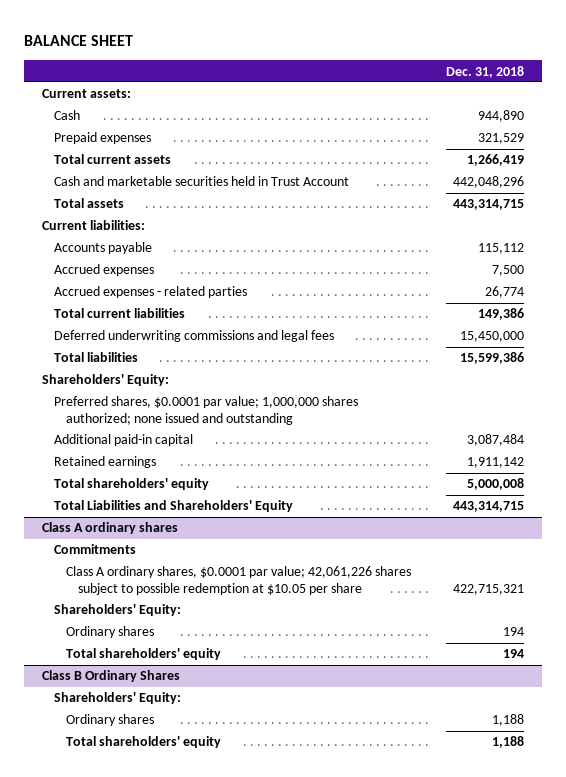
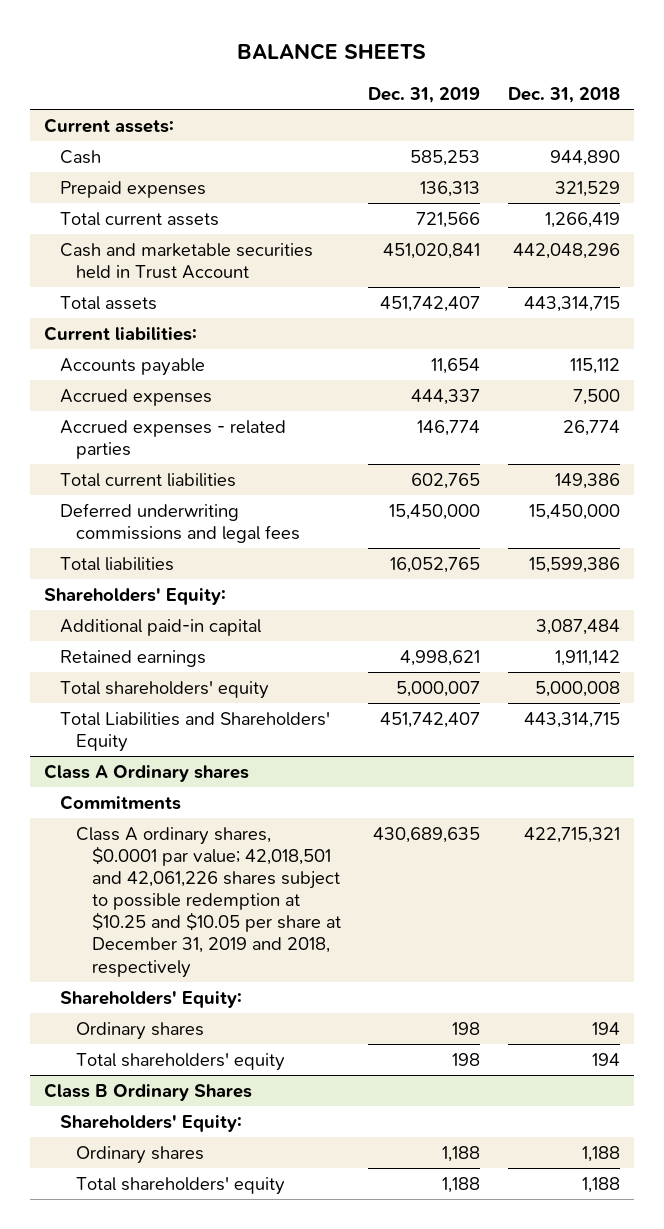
- BALANCE SHEET
+ BALANCE SHEETS
- | Dec. 31, 2018
+ | Dec. 31, 2019 | Dec. 31, 2018
- Preferred shares, $0.0001 par value; 1,000,000 shares authorized; none issued and outstanding
- Class A ordinary shares
+ Class A Ordinary shares
- Class A ordinary shares, $0.0001 par value; 42,061,226 shares subject to possible redemption at $10.05 per share | 422,715,321
+ Class A ordinary shares, $0.0001 par value; 42,018,501 and 42,061,226 shares subject to possible redemption at $10.25 and $10.05 per share at December 31, 2019 and 2018, respectively | 430,689,635 | 422,715,321

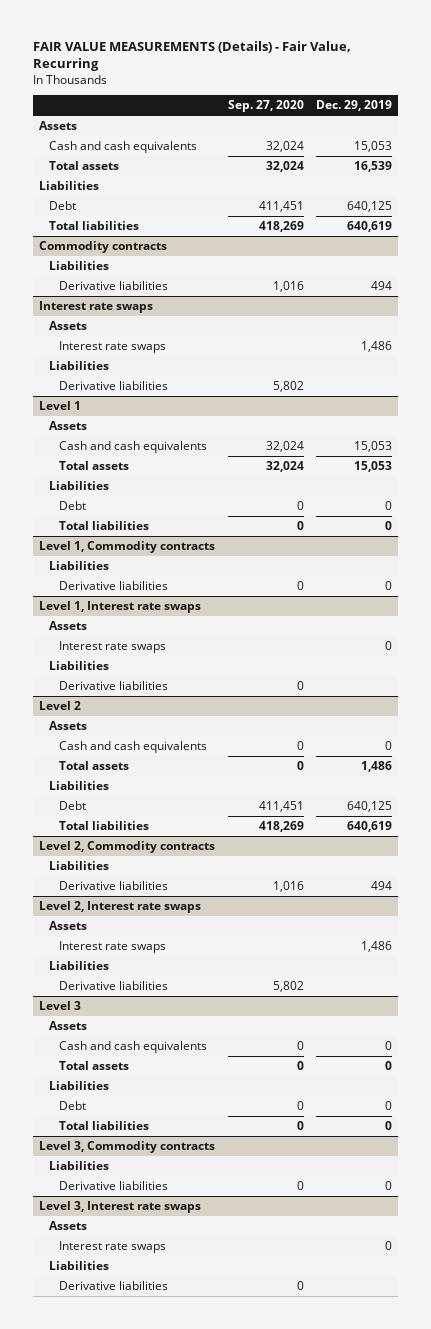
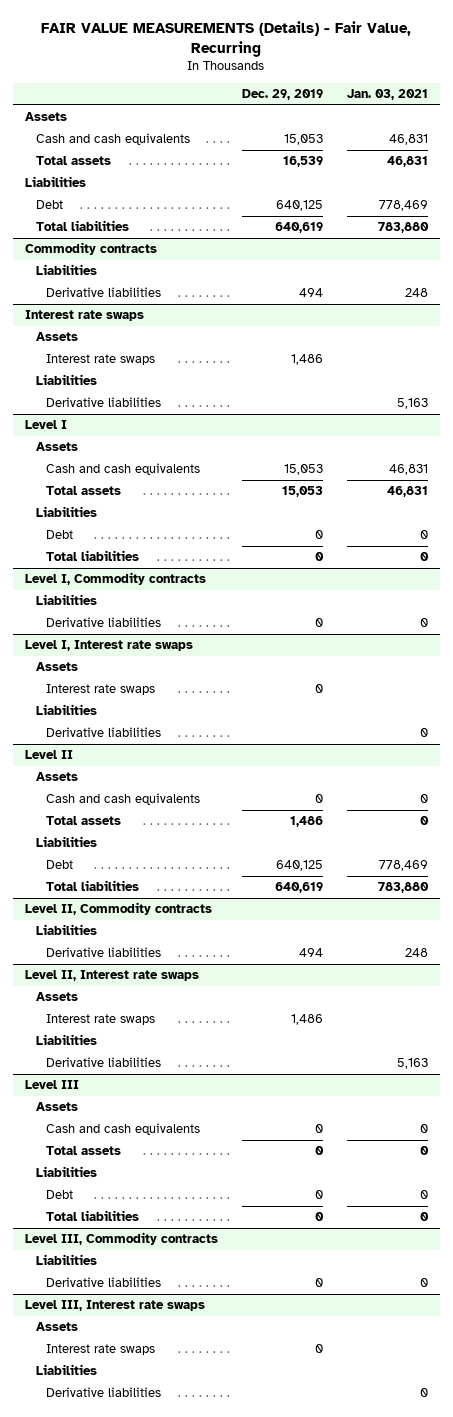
- | Sep. 27, 2020 | Dec. 29, 2019
+ | Dec. 29, 2019 | Jan. 03, 2021
- Level 1
+ Level I
- Level 1, Commodity contracts
+ Level I, Commodity contracts
- Level 1, Interest rate swaps
+ Level I, Interest rate swaps
- Level 2
+ Level II
- Level 2, Commodity contracts
+ Level II, Commodity contracts
- Level 2, Interest rate swaps
+ Level II, Interest rate swaps
- Level 3
+ Level III
- Level 3, Commodity contracts
+ Level III, Commodity contracts
- Level 3, Interest rate swaps
+ Level III, Interest rate swaps

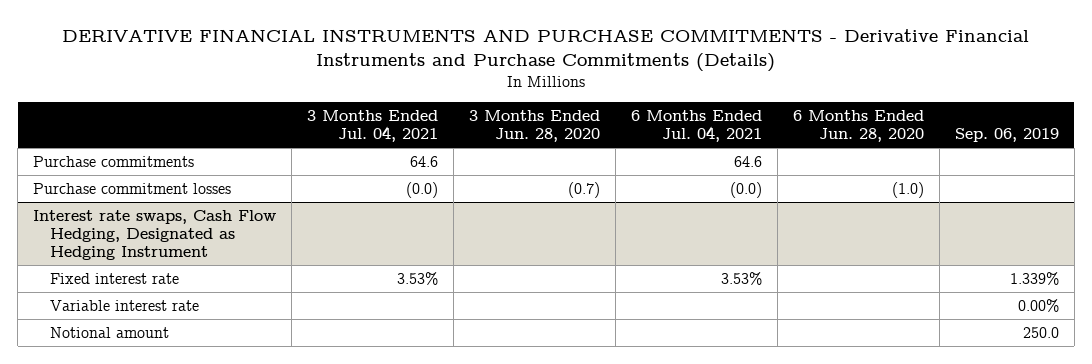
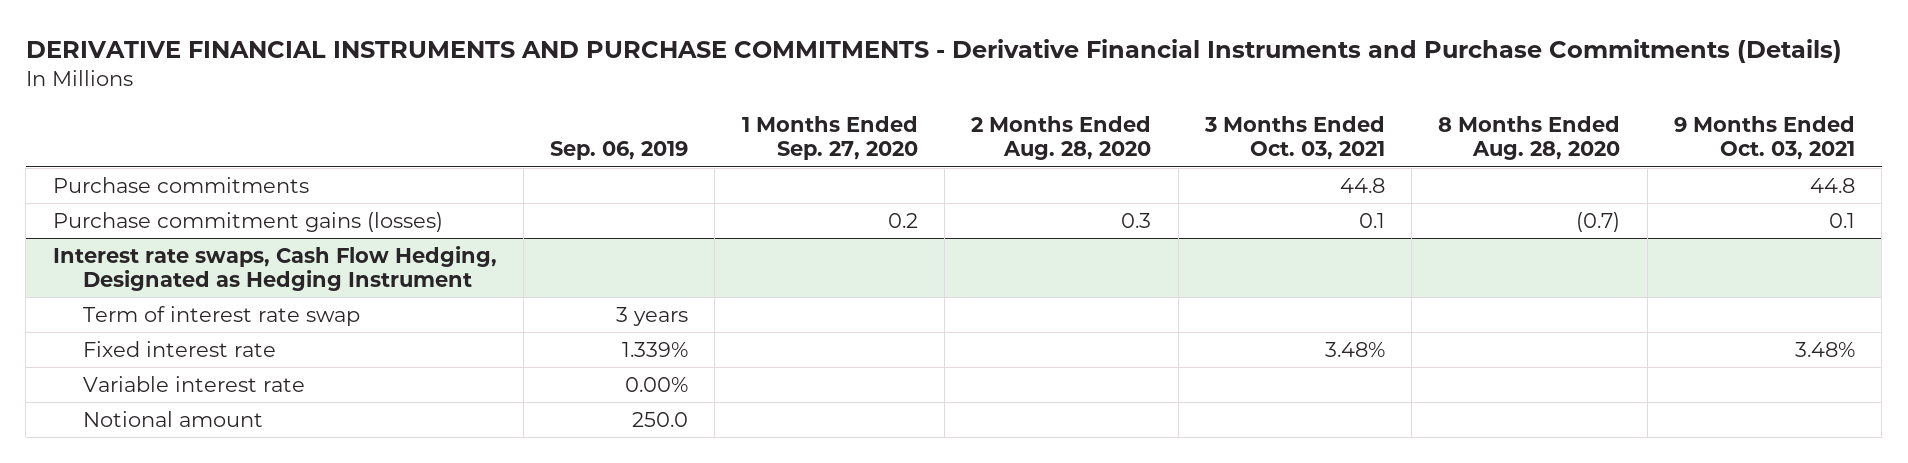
- | 3 Months Ended Jul. 04, 2021 | 3 Months Ended Jun. 28, 2020 | 6 Months Ended Jul. 04, 2021 | 6 Months Ended Jun. 28, 2020 | Sep. 06, 2019
+ | Sep. 06, 2019 | 1 Months Ended Sep. 27, 2020 | 2 Months Ended Aug. 28, 2020 | 3 Months Ended Oct. 03, 2021 | 8 Months Ended Aug. 28, 2020 | 9 Months Ended Oct. 03, 2021
- Purchase commitment losses | (0.0) | (0.7) | (0.0) | (1.0) |
+ Purchase commitment gains (losses) | | 0.2 | 0.3 | 0.1 | (0.7) | 0.1
@ Interest rate swaps, Cash Flow Hedging, Designated as Hedging Instrument
+ Term of interest rate swap | 3 years | | | | |

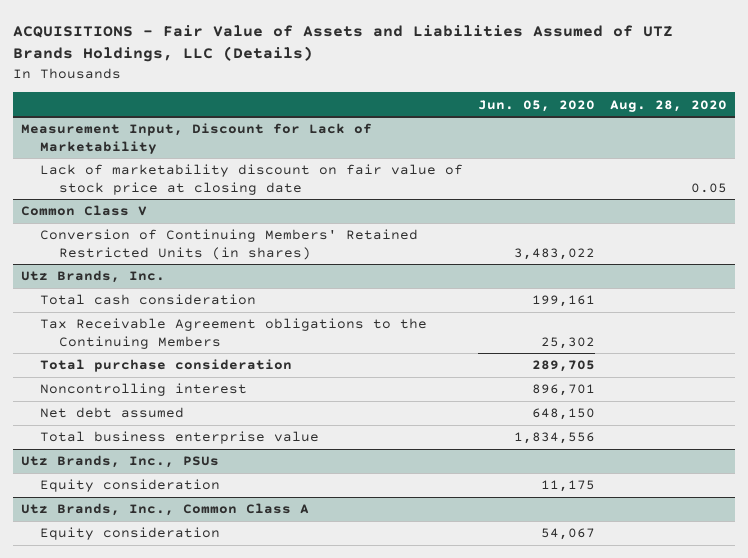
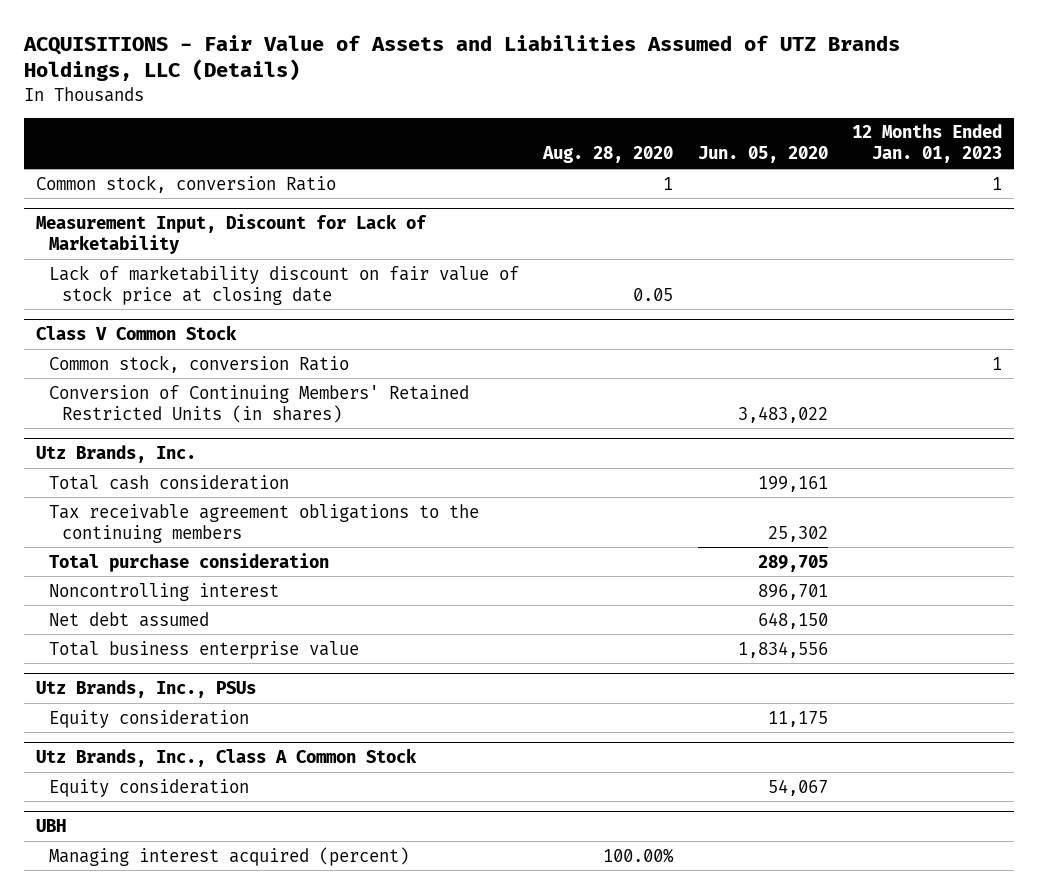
- | Jun. 05, 2020 | Aug. 28, 2020
+ | Aug. 28, 2020 | Jun. 05, 2020 | 12 Months Ended Jan. 01, 2023
+ Common stock, conversion Ratio | 1 | | 1
- Common Class V
+ Class V Common Stock
+ Common stock, conversion Ratio | | | 1
@ Utz Brands, Inc.
- Tax Receivable Agreement obligations to the Continuing Members | 25,302 |
+ Tax receivable agreement obligations to the continuing members | | 25,302 |
- Utz Brands, Inc., Common Class A
+ Utz Brands, Inc., Class A Common Stock
+ UBH
+ Managing interest acquired (percent) | 100.00% | |

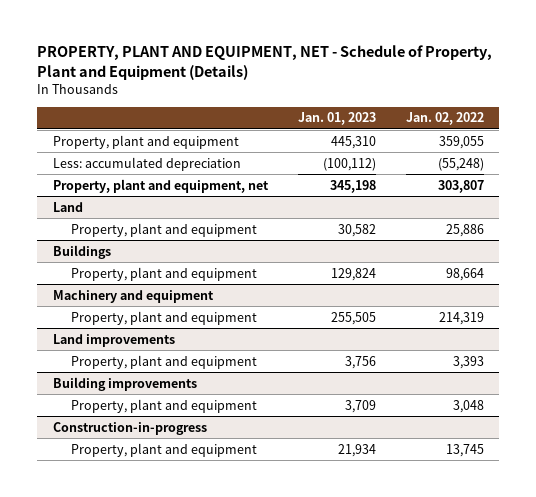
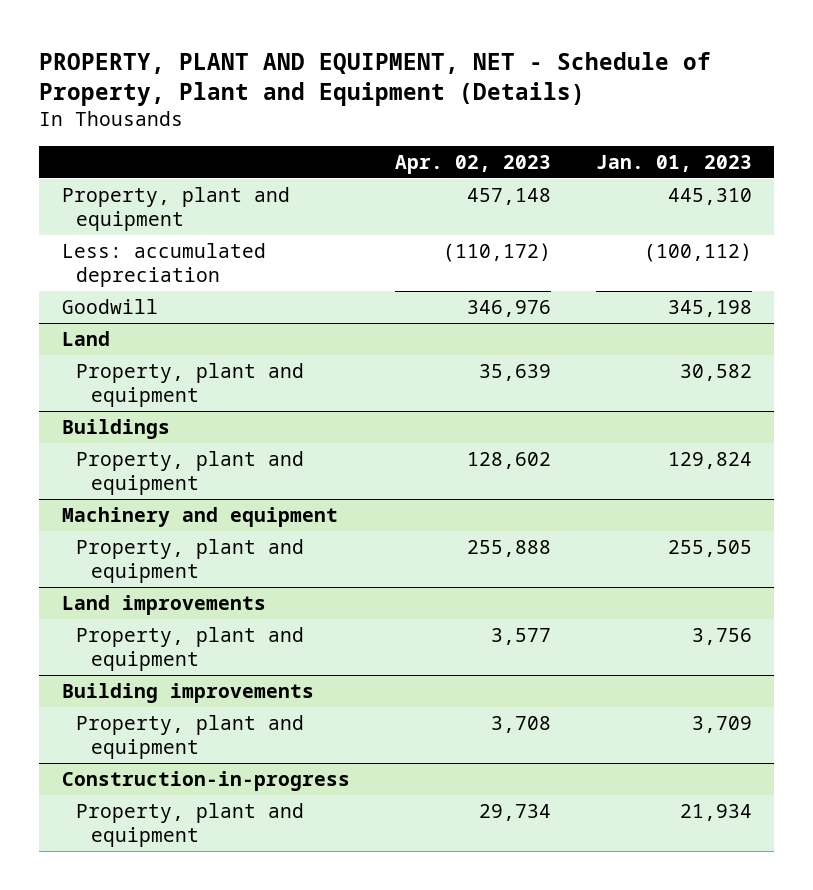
- | Jan. 01, 2023 | Jan. 02, 2022
+ | Apr. 02, 2023 | Jan. 01, 2023
- Property, plant and equipment, net | 345,198 | 303,807
+ Goodwill | 346,976 | 345,198

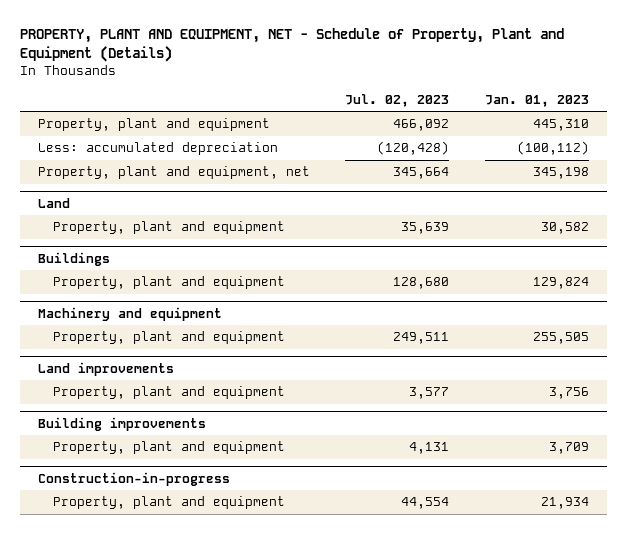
- | Apr. 02, 2023 | Jan. 01, 2023
+ | Jul. 02, 2023 | Jan. 01, 2023
- Goodwill | 346,976 | 345,198
+ Property, plant and equipment, net | 345,664 | 345,198

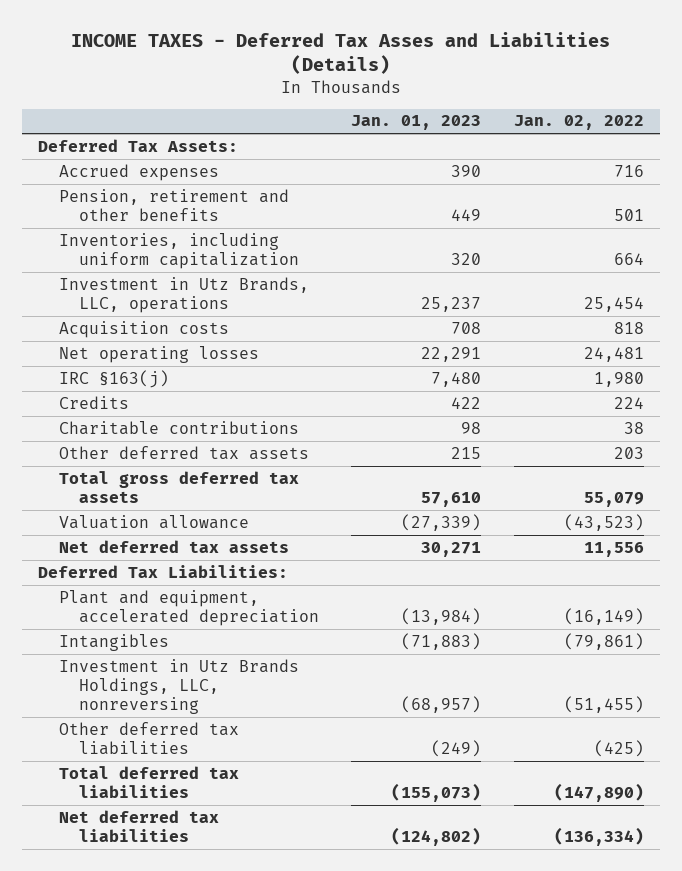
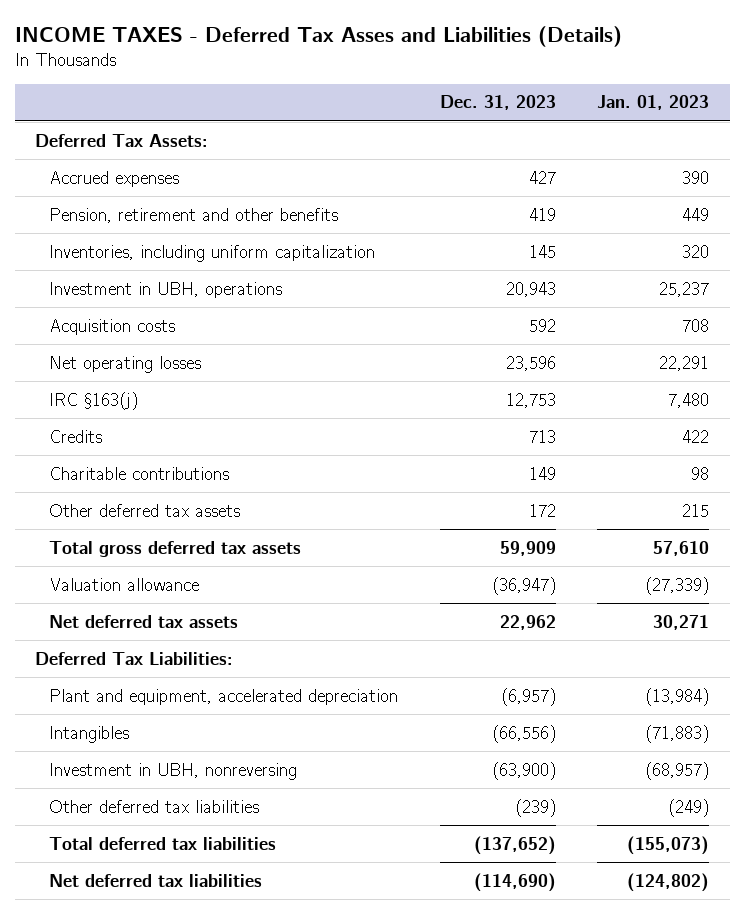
- | Jan. 01, 2023 | Jan. 02, 2022
+ | Dec. 31, 2023 | Jan. 01, 2023
- Investment in Utz Brands, LLC, operations | 25,237 | 25,454
+ Investment in UBH, operations | 20,943 | 25,237
- Investment in Utz Brands Holdings, LLC, nonreversing | (68,957) | (51,455)
+ Investment in UBH, nonreversing | (63,900) | (68,957)

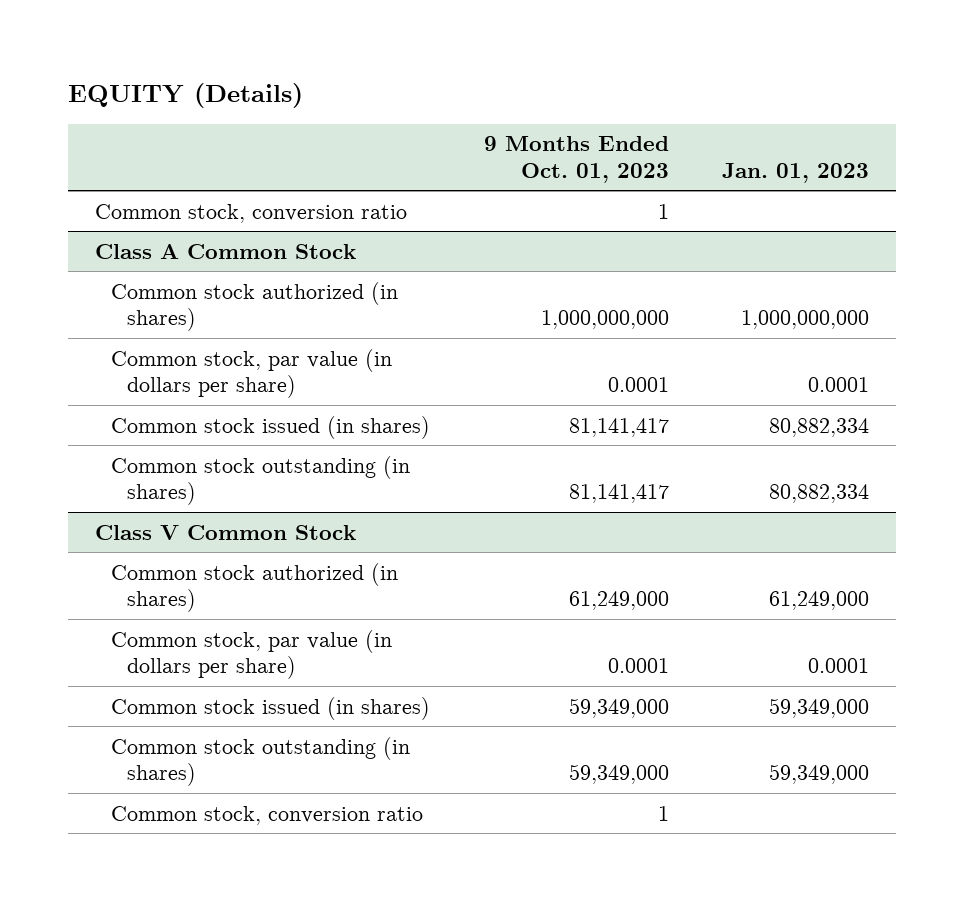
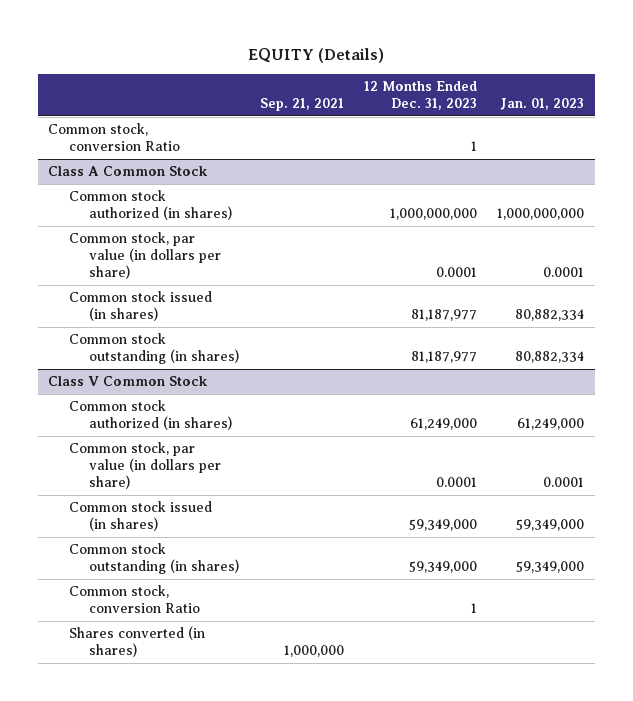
- | 9 Months Ended Oct. 01, 2023 | Jan. 01, 2023
+ | Sep. 21, 2021 | 12 Months Ended Dec. 31, 2023 | Jan. 01, 2023
- Common stock, conversion ratio | 1 |
+ Common stock, conversion Ratio | | 1 |
@ Class V Common Stock
- Common stock, conversion ratio | 1 |
+ Common stock, conversion Ratio | | 1 |
+ Shares converted (in shares) | 1,000,000 | |

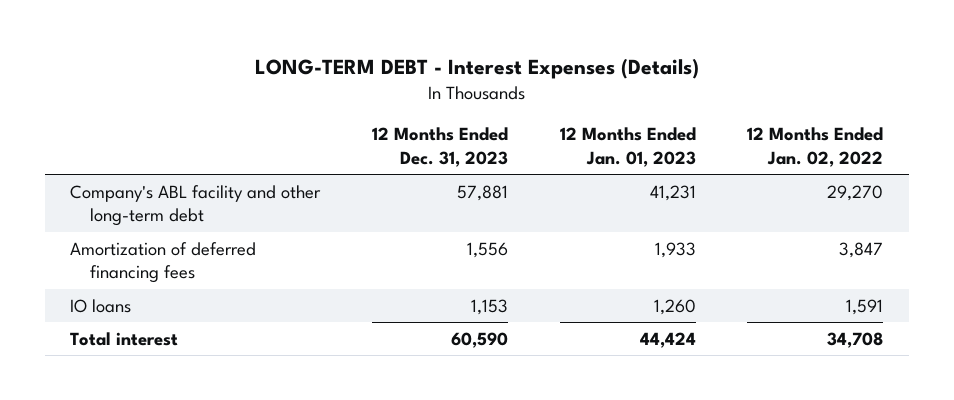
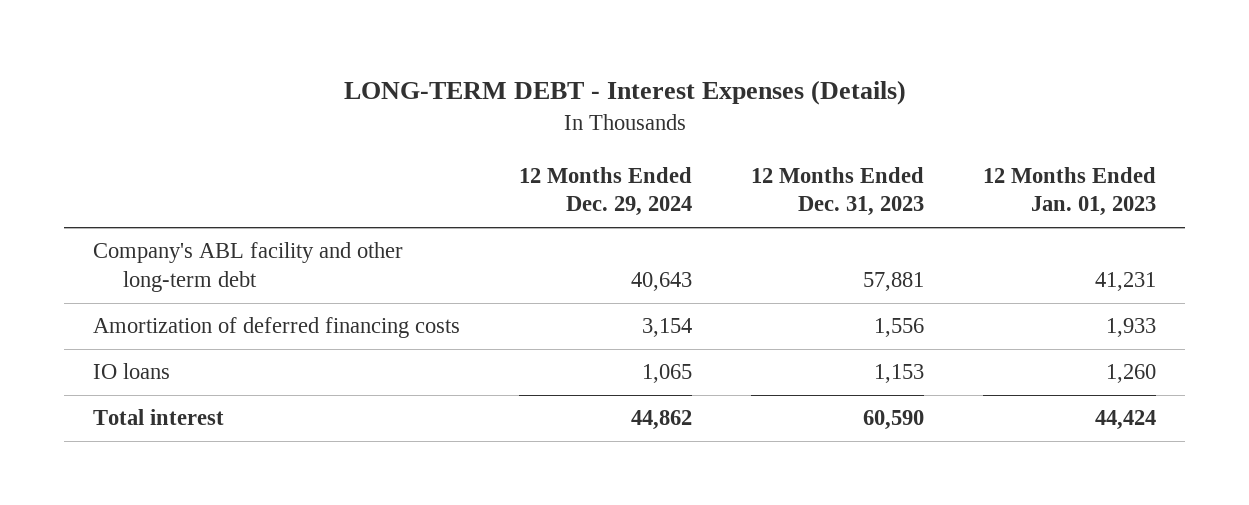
- | 12 Months Ended Dec. 31, 2023 | 12 Months Ended Jan. 01, 2023 | 12 Months Ended Jan. 02, 2022
+ | 12 Months Ended Dec. 29, 2024 | 12 Months Ended Dec. 31, 2023 | 12 Months Ended Jan. 01, 2023
- Amortization of deferred financing fees | 1,556 | 1,933 | 3,847
+ Amortization of deferred financing costs | 3,154 | 1,556 | 1,933

